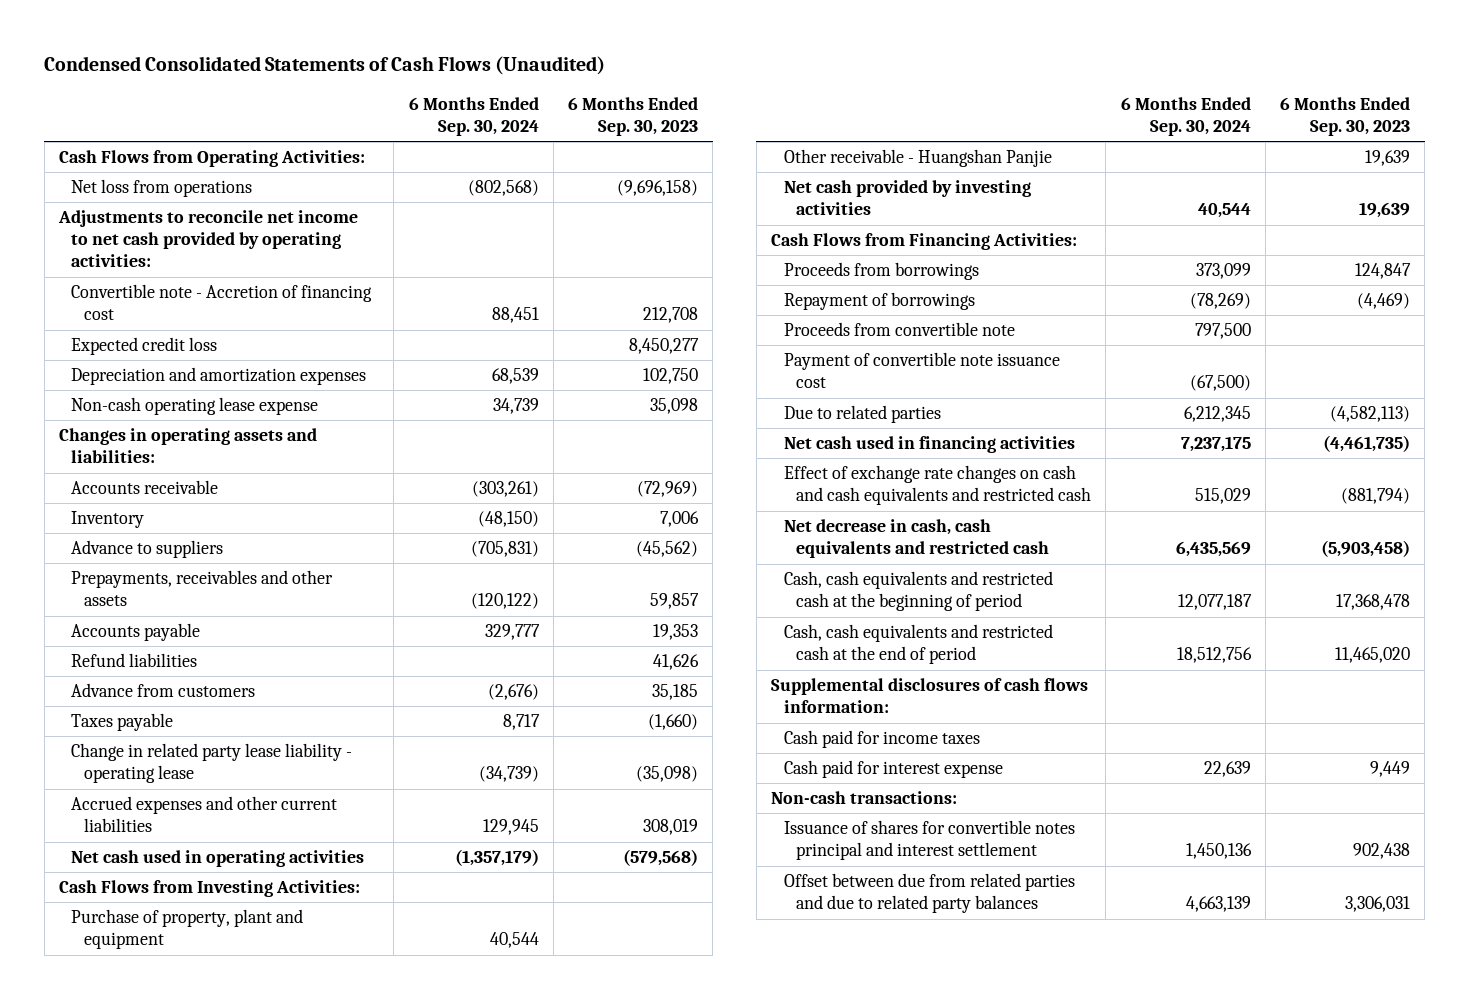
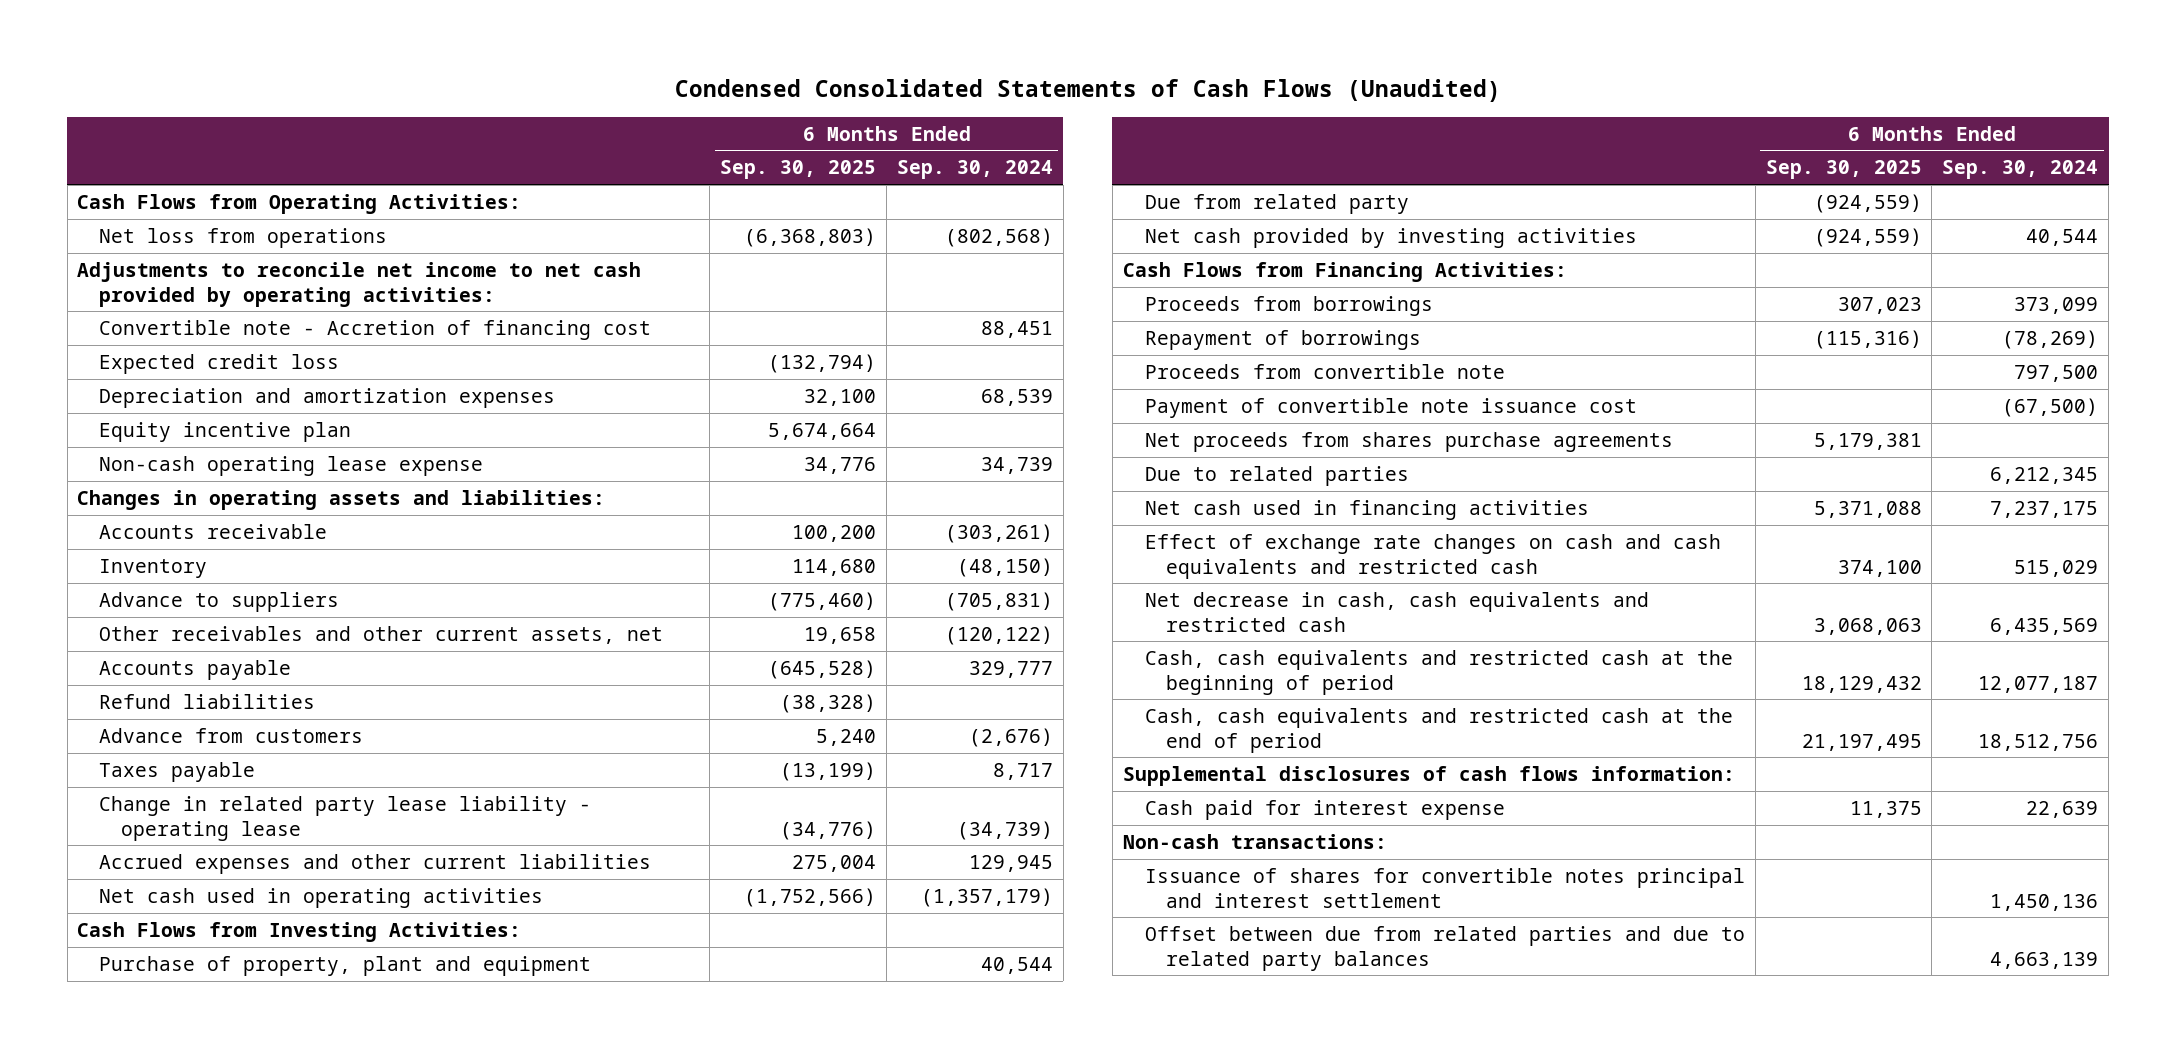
- | 6 Months Ended Sep. 30, 2024 | 6 Months Ended Sep. 30, 2023
+ | 6 Months Ended Sep. 30, 2025 | 6 Months Ended Sep. 30, 2024
+ Equity incentive plan | 5,674,664 |
- Prepayments, receivables and other assets | (120,122) | 59,857
+ Other receivables and other current assets, net | 19,658 | (120,122)
- Other receivable - Huangshan Panjie | | 19,639
+ Due from related party | (924,559) |
+ Net proceeds from shares purchase agreements | 5,179,381 |
- Cash paid for income taxes

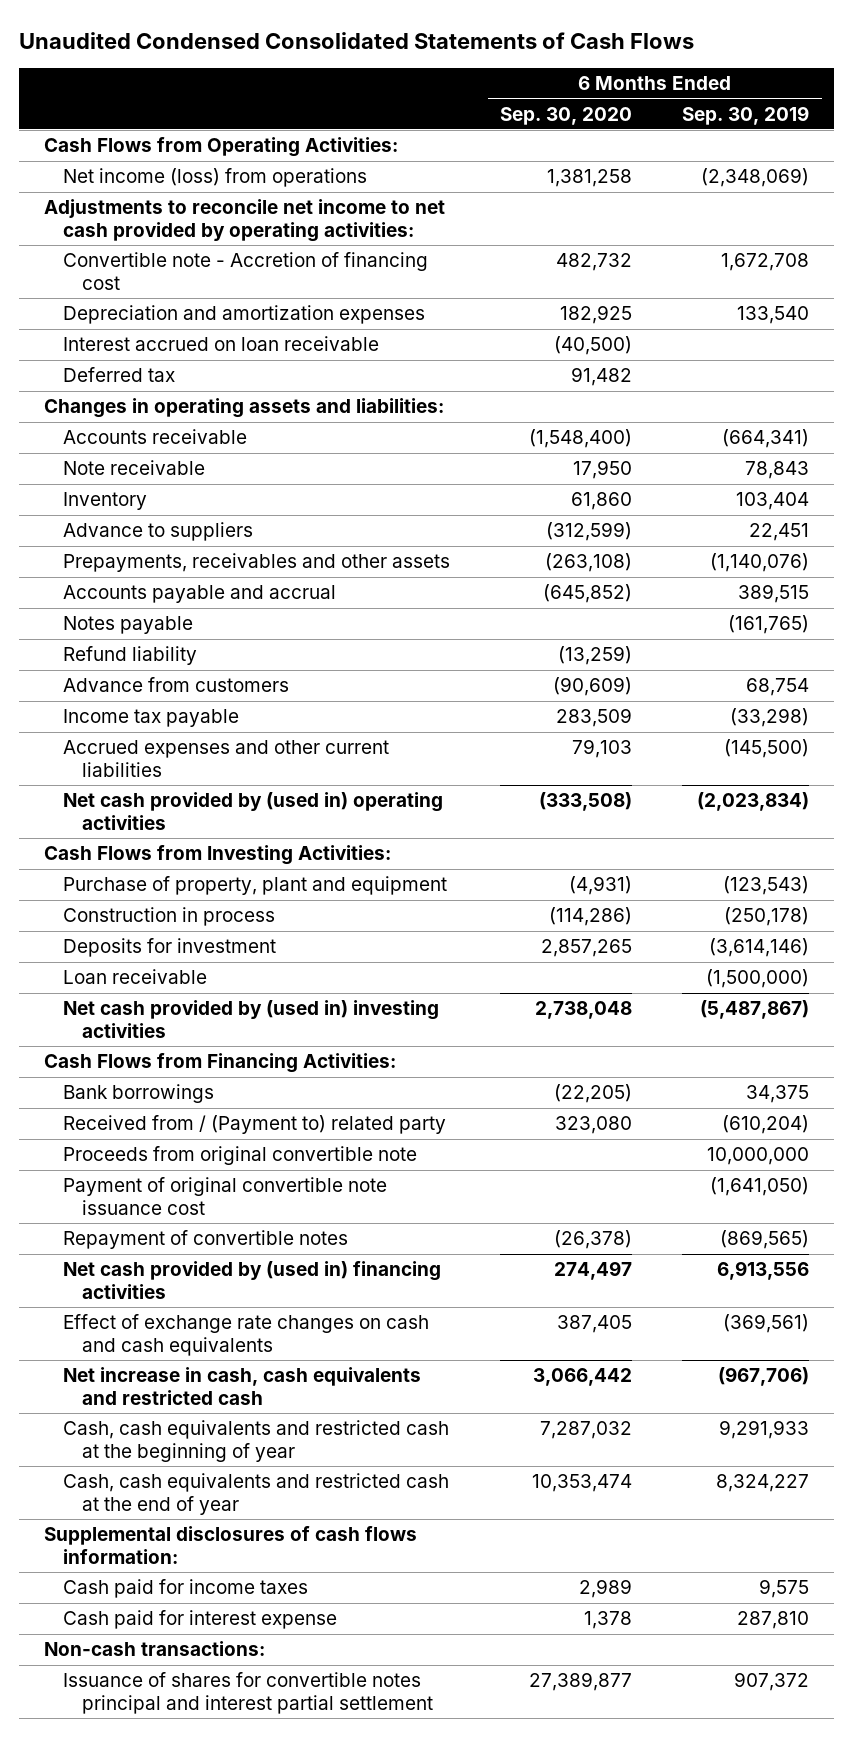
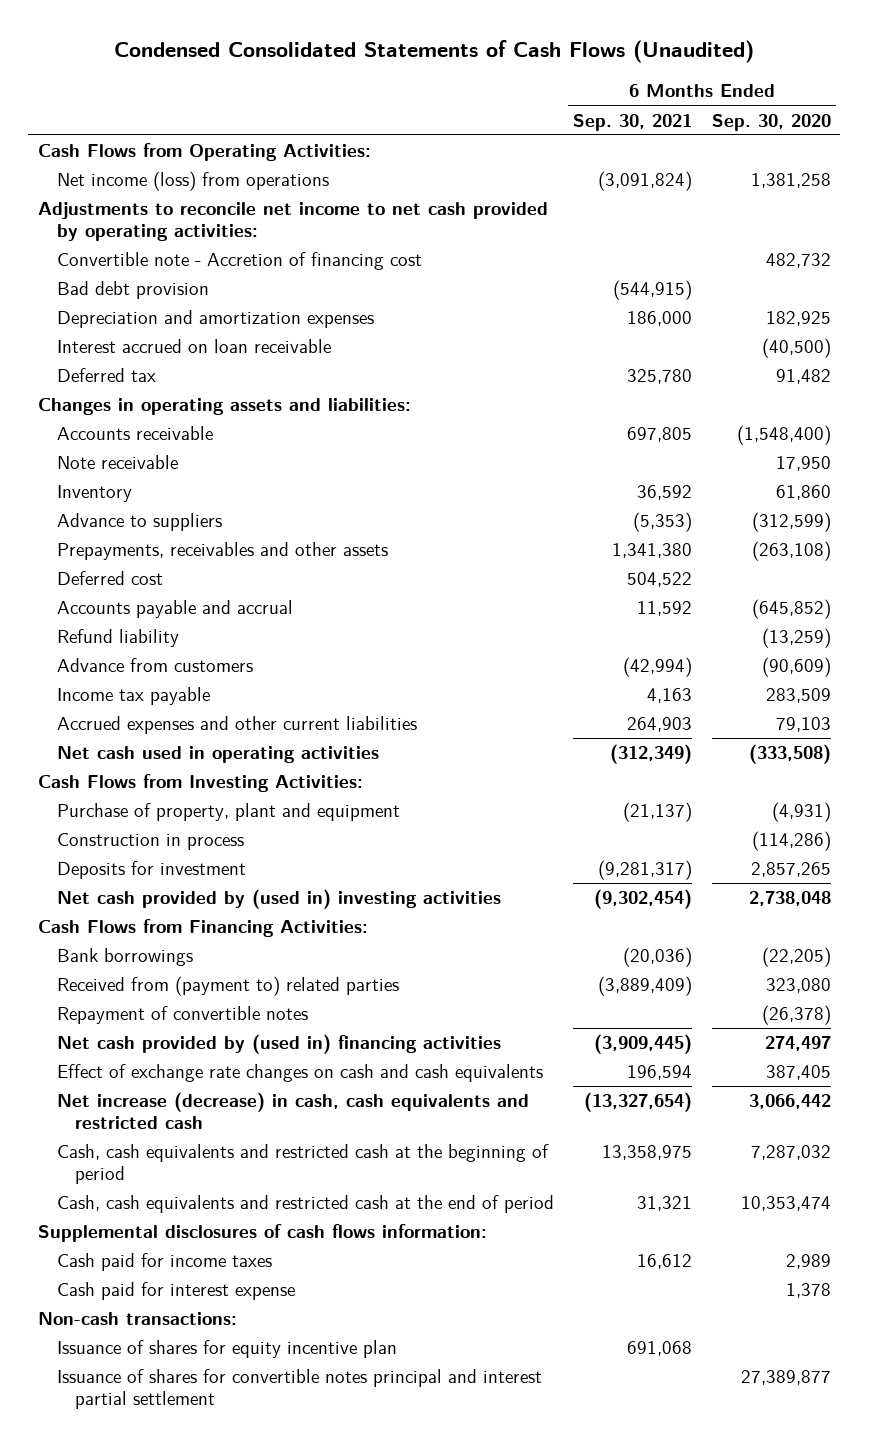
- Unaudited Condensed Consolidated Statements of Cash Flows
+ Condensed Consolidated Statements of Cash Flows (Unaudited)
- | 6 Months Ended Sep. 30, 2020 | 6 Months Ended Sep. 30, 2019
+ | 6 Months Ended Sep. 30, 2021 | 6 Months Ended Sep. 30, 2020
+ Bad debt provision | (544,915) |
+ Deferred cost | 504,522 |
- Notes payable | | (161,765)
- Net cash provided by (used in) operating activities | (333,508) | (2,023,834)
+ Net cash used in operating activities | (312,349) | (333,508)
- Loan receivable | | (1,500,000)
- Received from / (Payment to) related party | 323,080 | (610,204)
- Proceeds from original convertible note | | 10,000,000
- Payment of original convertible note issuance cost | | (1,641,050)
+ Received from (payment to) related parties | (3,889,409) | 323,080
- Net increase in cash, cash equivalents and restricted cash | 3,066,442 | (967,706)
- Cash, cash equivalents and restricted cash at the beginning of year | 7,287,032 | 9,291,933
- Cash, cash equivalents and restricted cash at the end of year | 10,353,474 | 8,324,227
+ Net increase (decrease) in cash, cash equivalents and restricted cash | (13,327,654) | 3,066,442
+ Cash, cash equivalents and restricted cash at the beginning of period | 13,358,975 | 7,287,032
+ Cash, cash equivalents and restricted cash at the end of period | 31,321 | 10,353,474
+ Issuance of shares for equity incentive plan | 691,068 |

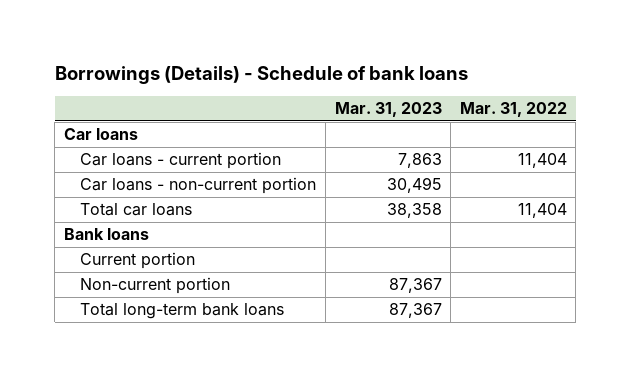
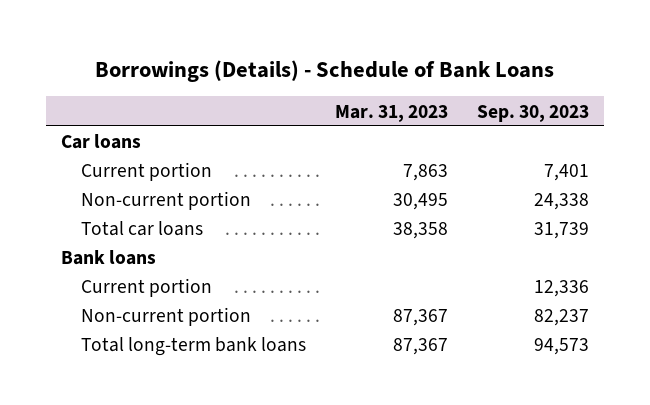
- Borrowings (Details) - Schedule of bank loans
+ Borrowings (Details) - Schedule of Bank Loans
- | Mar. 31, 2023 | Mar. 31, 2022
+ | Mar. 31, 2023 | Sep. 30, 2023
- Car loans - current portion | 7,863 | 11,404
- Car loans - non-current portion | 30,495 |
+ Current portion | 7,863 | 7,401
+ Non-current portion | 30,495 | 24,338

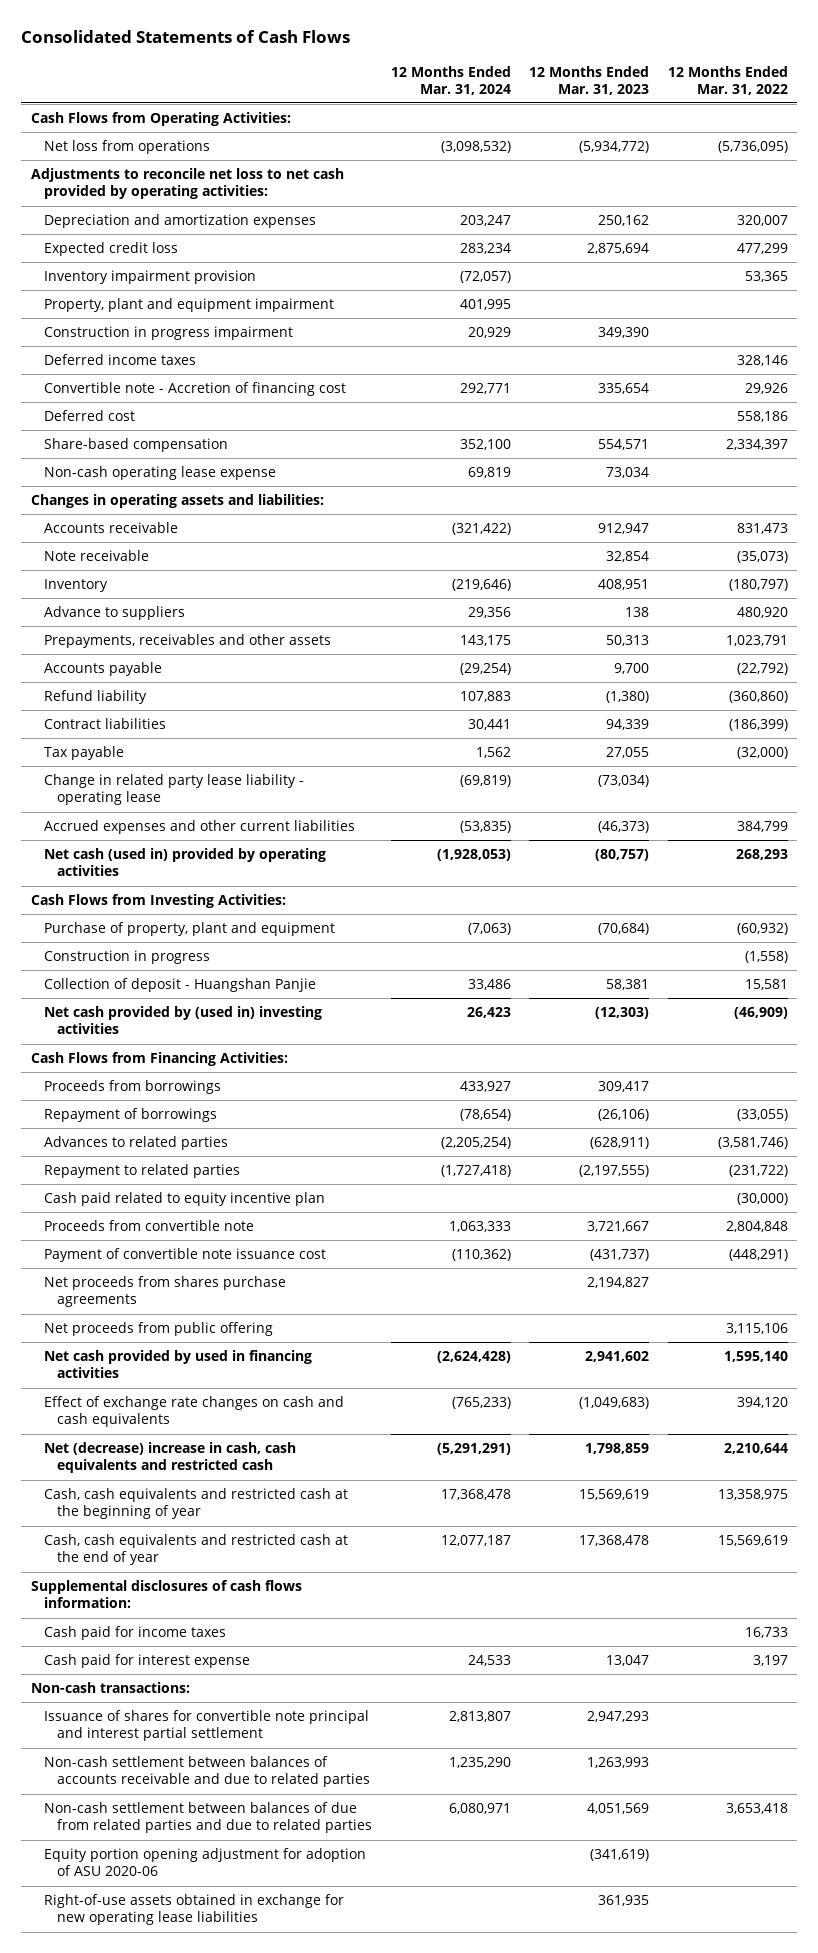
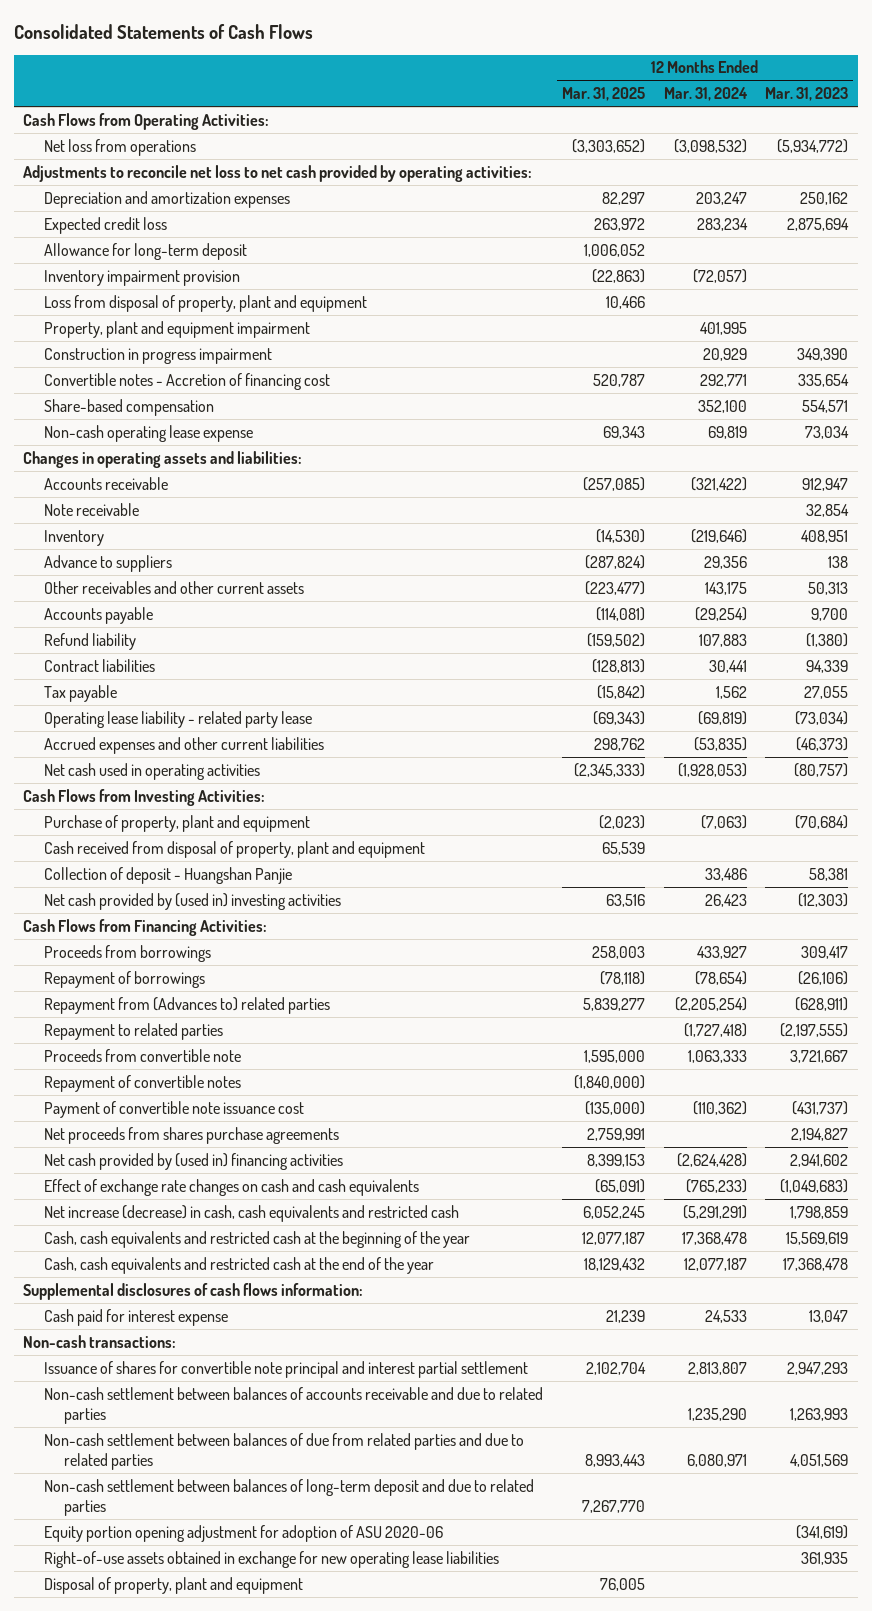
- | 12 Months Ended Mar. 31, 2024 | 12 Months Ended Mar. 31, 2023 | 12 Months Ended Mar. 31, 2022
+ | 12 Months Ended Mar. 31, 2025 | 12 Months Ended Mar. 31, 2024 | 12 Months Ended Mar. 31, 2023
+ Allowance for long-term deposit | 1,006,052 | |
+ Loss from disposal of property, plant and equipment | 10,466 | |
- Deferred income taxes | | | 328,146
- Convertible note - Accretion of financing cost | 292,771 | 335,654 | 29,926
- Deferred cost | | | 558,186
+ Convertible notes - Accretion of financing cost | 520,787 | 292,771 | 335,654
- Prepayments, receivables and other assets | 143,175 | 50,313 | 1,023,791
+ Other receivables and other current assets | (223,477) | 143,175 | 50,313
- Change in related party lease liability - operating lease | (69,819) | (73,034) |
+ Operating lease liability - related party lease | (69,343) | (69,819) | (73,034)
- Net cash (used in) provided by operating activities | (1,928,053) | (80,757) | 268,293
+ Net cash used in operating activities | (2,345,333) | (1,928,053) | (80,757)
- Construction in progress | | | (1,558)
+ Cash received from disposal of property, plant and equipment | 65,539 | |
- Advances to related parties | (2,205,254) | (628,911) | (3,581,746)
+ Repayment from (Advances to) related parties | 5,839,277 | (2,205,254) | (628,911)
- Cash paid related to equity incentive plan | | | (30,000)
+ Repayment of convertible notes | (1,840,000) | |
- Net proceeds from public offering | | | 3,115,106
- Net cash provided by used in financing activities | (2,624,428) | 2,941,602 | 1,595,140
+ Net cash provided by (used in) financing activities | 8,399,153 | (2,624,428) | 2,941,602
- Net (decrease) increase in cash, cash equivalents and restricted cash | (5,291,291) | 1,798,859 | 2,210,644
- Cash, cash equivalents and restricted cash at the beginning of year | 17,368,478 | 15,569,619 | 13,358,975
- Cash, cash equivalents and restricted cash at the end of year | 12,077,187 | 17,368,478 | 15,569,619
+ Net increase (decrease) in cash, cash equivalents and restricted cash | 6,052,245 | (5,291,291) | 1,798,859
+ Cash, cash equivalents and restricted cash at the beginning of the year | 12,077,187 | 17,368,478 | 15,569,619
+ Cash, cash equivalents and restricted cash at the end of the year | 18,129,432 | 12,077,187 | 17,368,478
- Cash paid for income taxes | | | 16,733
+ Non-cash settlement between balances of long-term deposit and due to related parties | 7,267,770 | |
+ Disposal of property, plant and equipment | 76,005 | |

